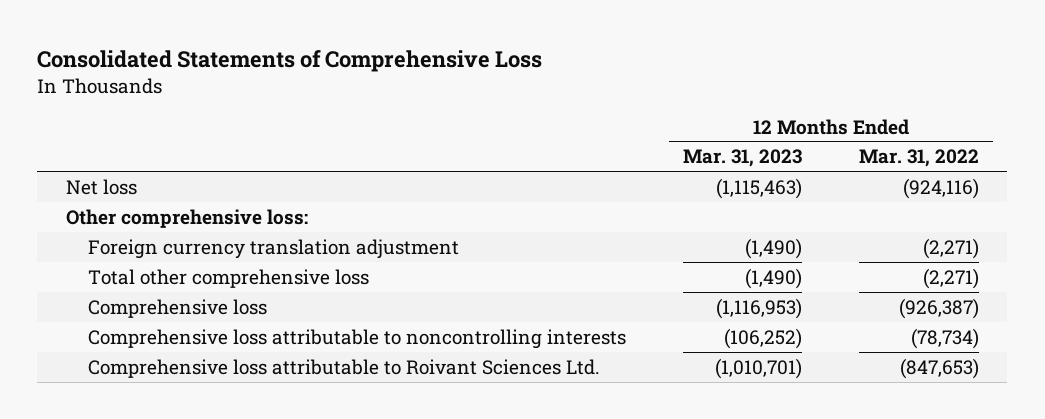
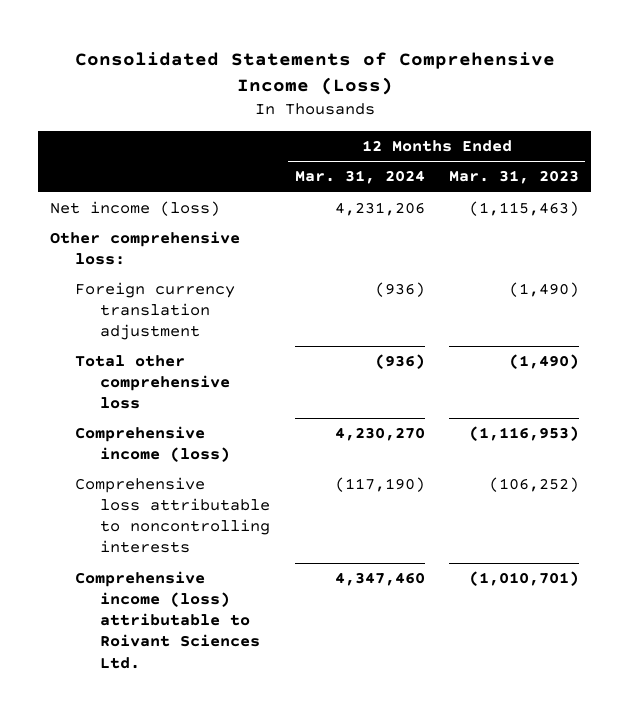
- Consolidated Statements of Comprehensive Loss
+ Consolidated Statements of Comprehensive Income (Loss)
- | 12 Months Ended Mar. 31, 2023 | 12 Months Ended Mar. 31, 2022
+ | 12 Months Ended Mar. 31, 2024 | 12 Months Ended Mar. 31, 2023
- Net loss | (1,115,463) | (924,116)
+ Net income (loss) | 4,231,206 | (1,115,463)
- Comprehensive loss | (1,116,953) | (926,387)
+ Comprehensive income (loss) | 4,230,270 | (1,116,953)
- Comprehensive loss attributable to Roivant Sciences Ltd. | (1,010,701) | (847,653)
+ Comprehensive income (loss) attributable to Roivant Sciences Ltd. | 4,347,460 | (1,010,701)

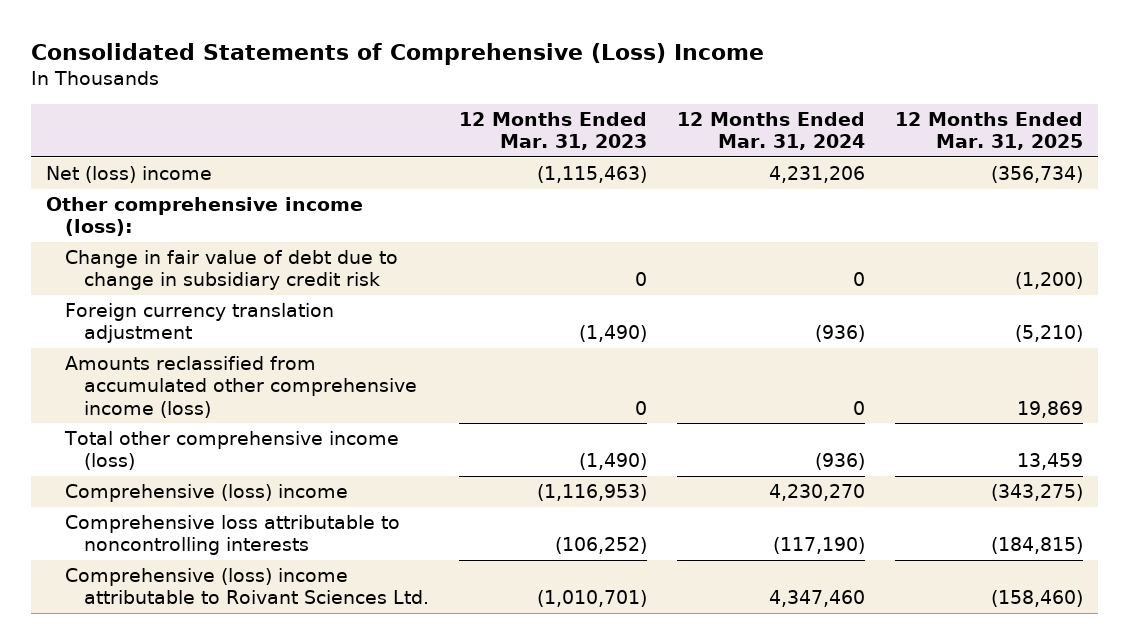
- Consolidated Statements of Comprehensive Income (Loss)
+ Consolidated Statements of Comprehensive (Loss) Income
- | 12 Months Ended Mar. 31, 2024 | 12 Months Ended Mar. 31, 2023
+ | 12 Months Ended Mar. 31, 2023 | 12 Months Ended Mar. 31, 2024 | 12 Months Ended Mar. 31, 2025
- Net income (loss) | 4,231,206 | (1,115,463)
- Other comprehensive loss:
+ Net (loss) income | (1,115,463) | 4,231,206 | (356,734)
+ Other comprehensive income (loss):
+ Change in fair value of debt due to change in subsidiary credit risk | 0 | 0 | (1,200)
- Total other comprehensive loss | (936) | (1,490)
- Comprehensive income (loss) | 4,230,270 | (1,116,953)
+ Amounts reclassified from accumulated other comprehensive income (loss) | 0 | 0 | 19,869
+ Total other comprehensive income (loss) | (1,490) | (936) | 13,459
+ Comprehensive (loss) income | (1,116,953) | 4,230,270 | (343,275)
- Comprehensive income (loss) attributable to Roivant Sciences Ltd. | 4,347,460 | (1,010,701)
+ Comprehensive (loss) income attributable to Roivant Sciences Ltd. | (1,010,701) | 4,347,460 | (158,460)

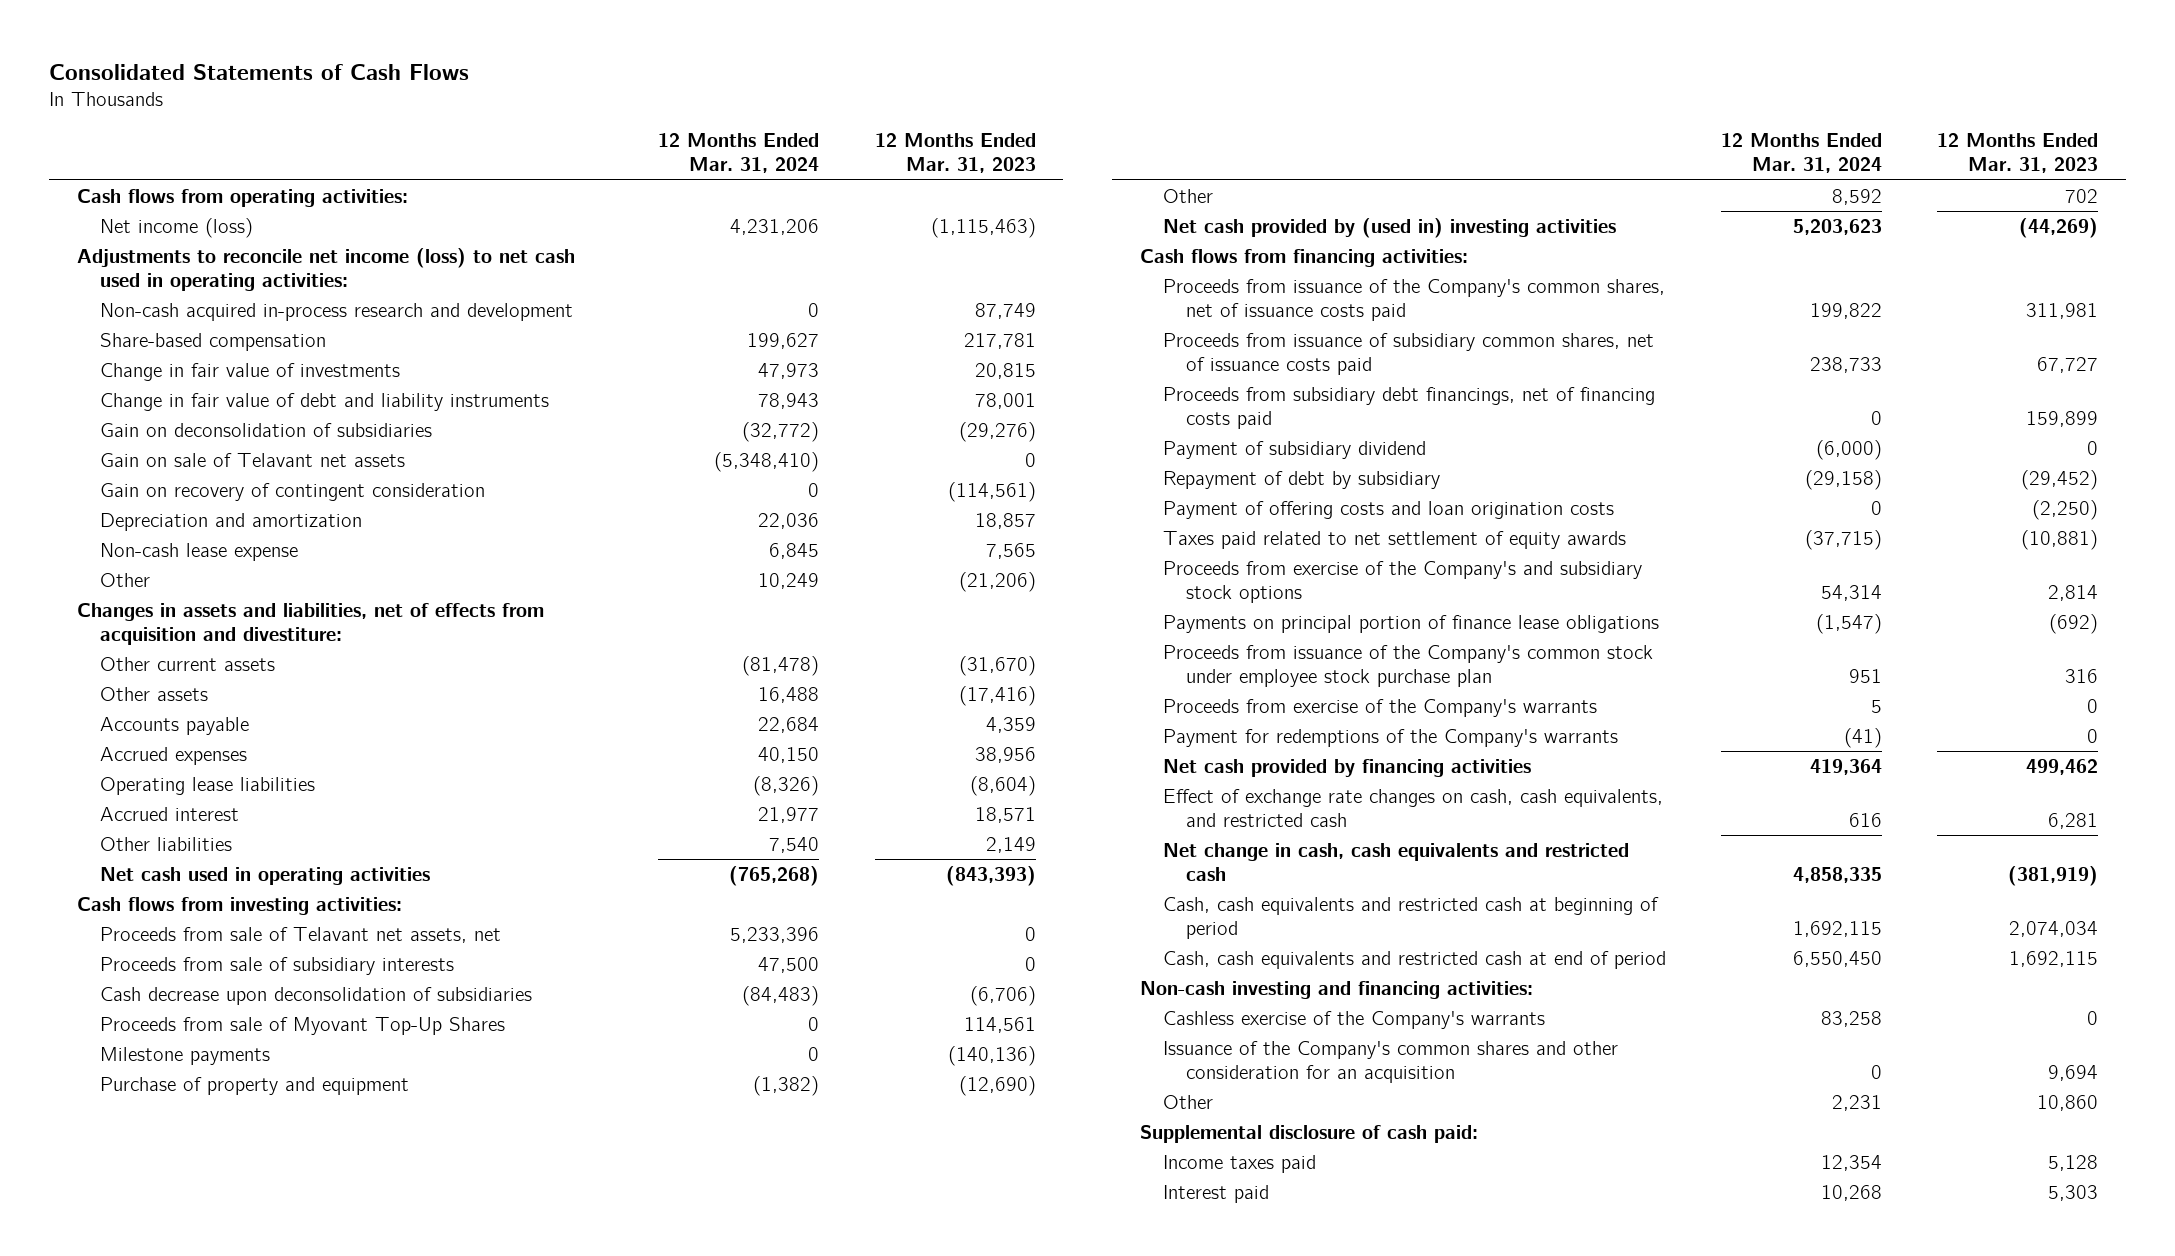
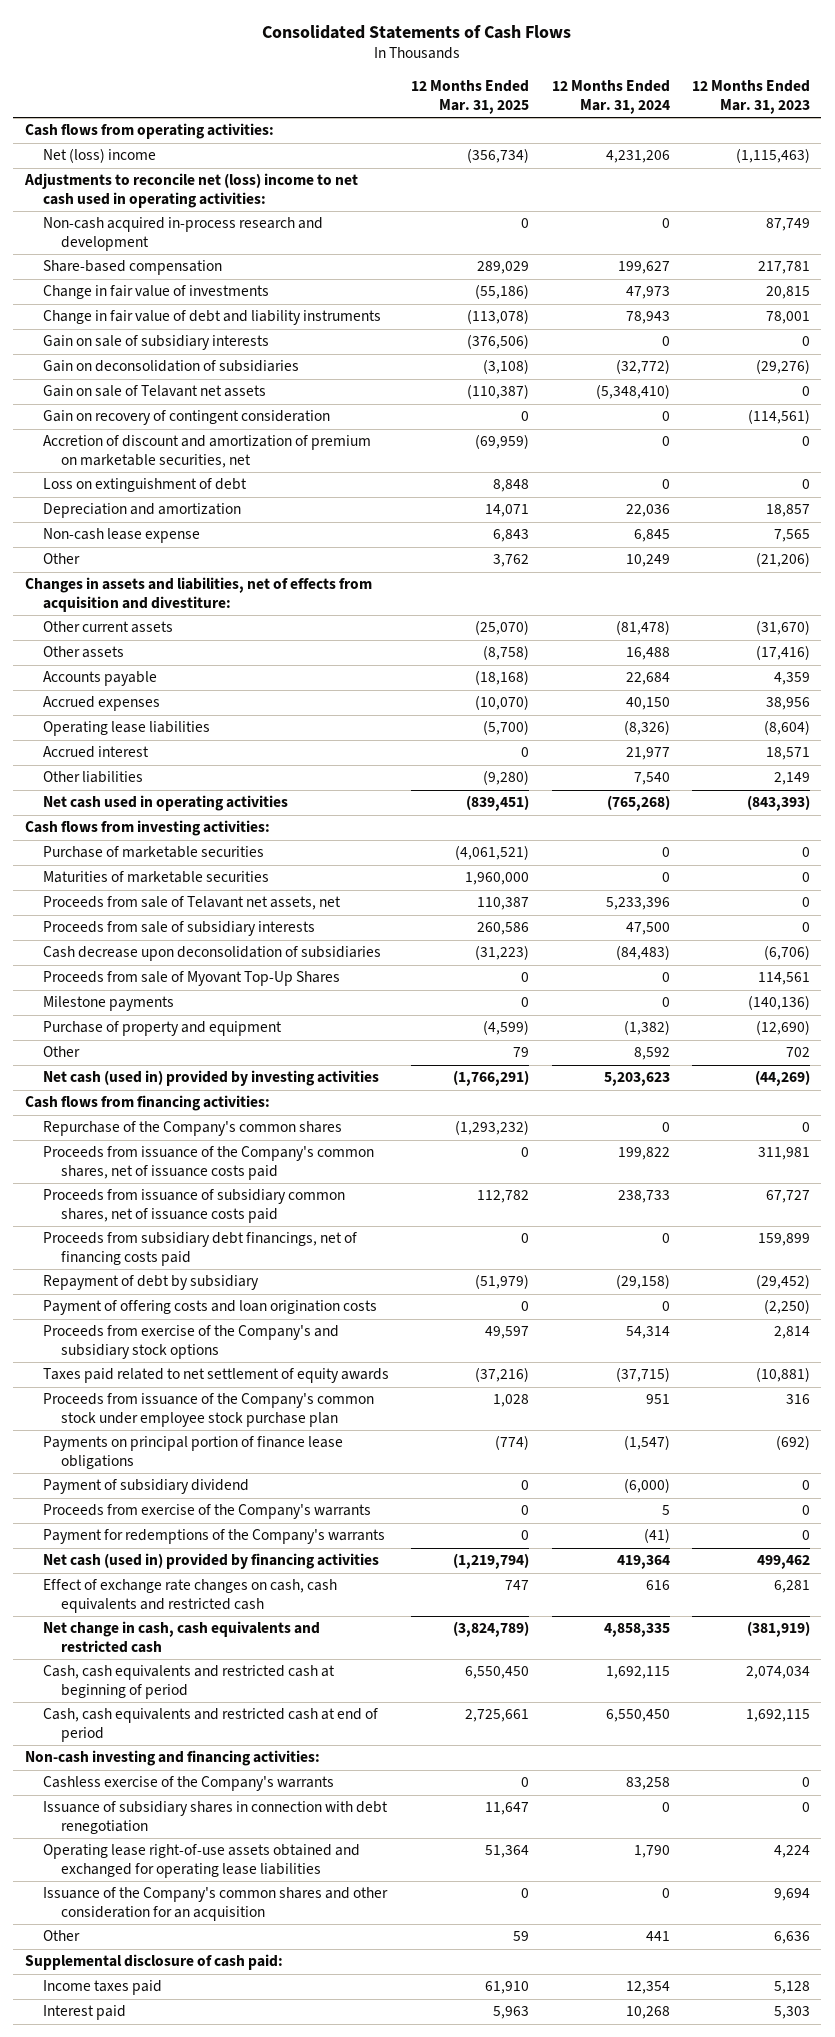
- | 12 Months Ended Mar. 31, 2024 | 12 Months Ended Mar. 31, 2023
+ | 12 Months Ended Mar. 31, 2025 | 12 Months Ended Mar. 31, 2024 | 12 Months Ended Mar. 31, 2023
- Net income (loss) | 4,231,206 | (1,115,463)
- Adjustments to reconcile net income (loss) to net cash used in operating activities:
+ Net (loss) income | (356,734) | 4,231,206 | (1,115,463)
+ Adjustments to reconcile net (loss) income to net cash used in operating activities:
+ Gain on sale of subsidiary interests | (376,506) | 0 | 0
+ Accretion of discount and amortization of premium on marketable securities, net | (69,959) | 0 | 0
+ Loss on extinguishment of debt | 8,848 | 0 | 0
+ Purchase of marketable securities | (4,061,521) | 0 | 0
+ Maturities of marketable securities | 1,960,000 | 0 | 0
- Net cash provided by (used in) investing activities | 5,203,623 | (44,269)
+ Net cash (used in) provided by investing activities | (1,766,291) | 5,203,623 | (44,269)
+ Repurchase of the Company's common shares | (1,293,232) | 0 | 0
moved down: Taxes paid related to net settlement of equity awards | (37,216) | (37,715) | (10,881)
moved down: Payments on principal portion of finance lease obligations | (774) | (1,547) | (692)
moved down: Payment of subsidiary dividend | 0 | (6,000) | 0
- Net cash provided by financing activities | 419,364 | 499,462
- Effect of exchange rate changes on cash, cash equivalents, and restricted cash | 616 | 6,281
+ Net cash (used in) provided by financing activities | (1,219,794) | 419,364 | 499,462
+ Effect of exchange rate changes on cash, cash equivalents and restricted cash | 747 | 616 | 6,281
+ Issuance of subsidiary shares in connection with debt renegotiation | 11,647 | 0 | 0
+ Operating lease right-of-use assets obtained and exchanged for operating lease liabilities | 51,364 | 1,790 | 4,224
- Other | 2,231 | 10,860
+ Other | 59 | 441 | 6,636

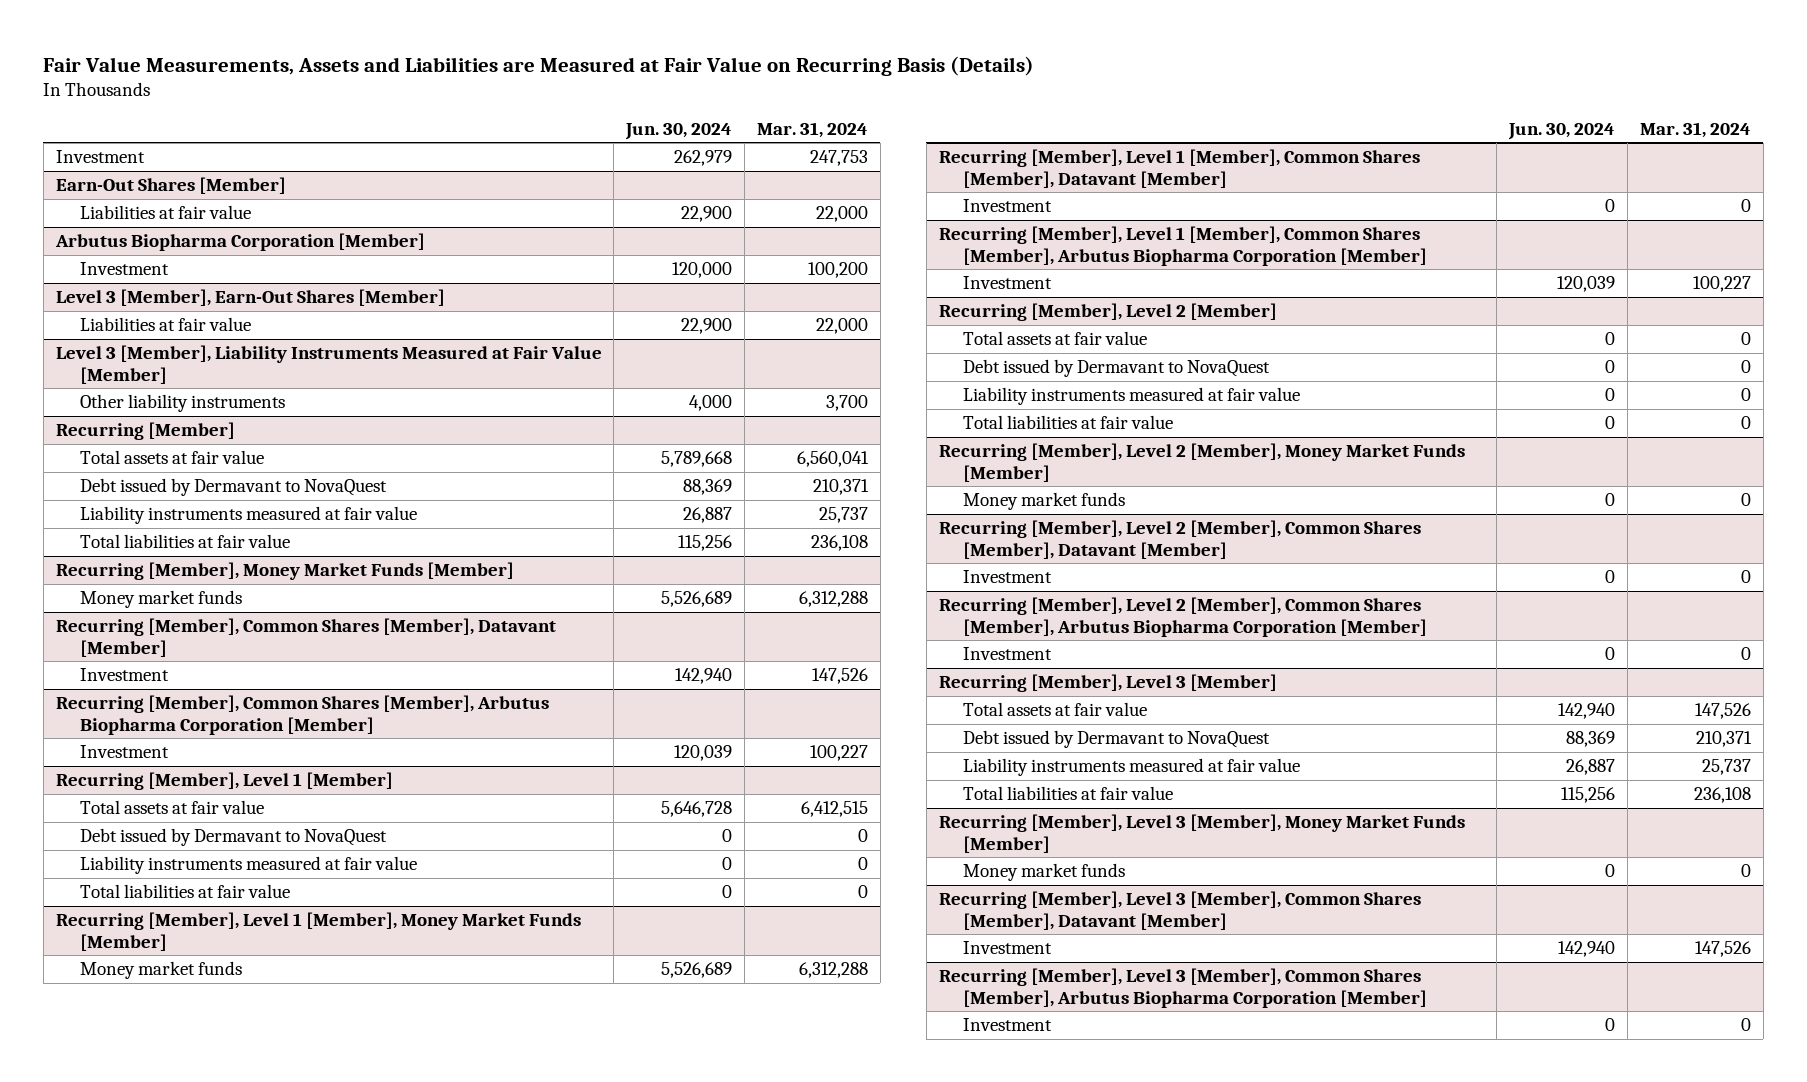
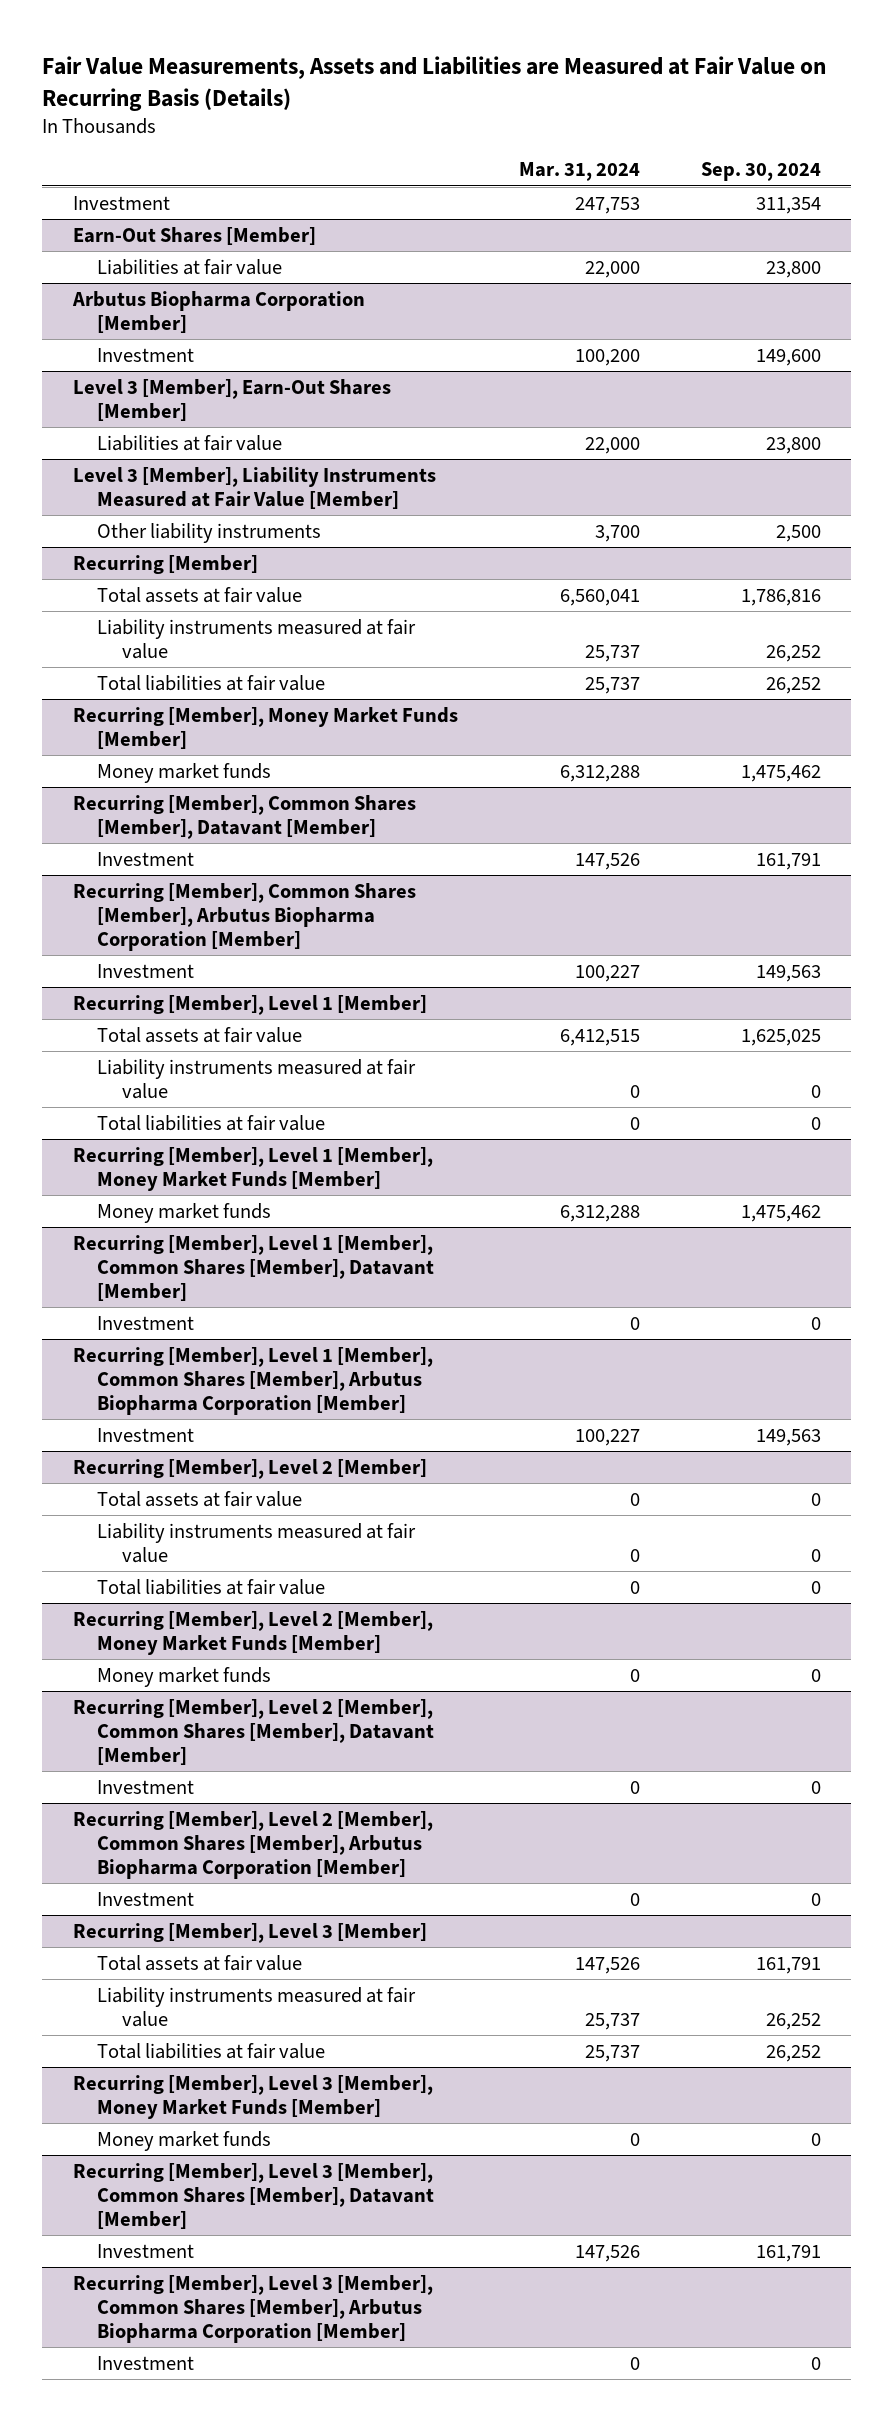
- | Jun. 30, 2024 | Mar. 31, 2024
+ | Mar. 31, 2024 | Sep. 30, 2024
@ Recurring [Member]
- Debt issued by Dermavant to NovaQuest | 88,369 | 210,371
- Total liabilities at fair value | 115,256 | 236,108
+ Total liabilities at fair value | 25,737 | 26,252
@ Recurring [Member], Level 1 [Member]
- Debt issued by Dermavant to NovaQuest | 0 | 0
@ Recurring [Member], Level 2 [Member]
- Debt issued by Dermavant to NovaQuest | 0 | 0
@ Recurring [Member], Level 3 [Member]
- Debt issued by Dermavant to NovaQuest | 88,369 | 210,371
- Total liabilities at fair value | 115,256 | 236,108
+ Total liabilities at fair value | 25,737 | 26,252

